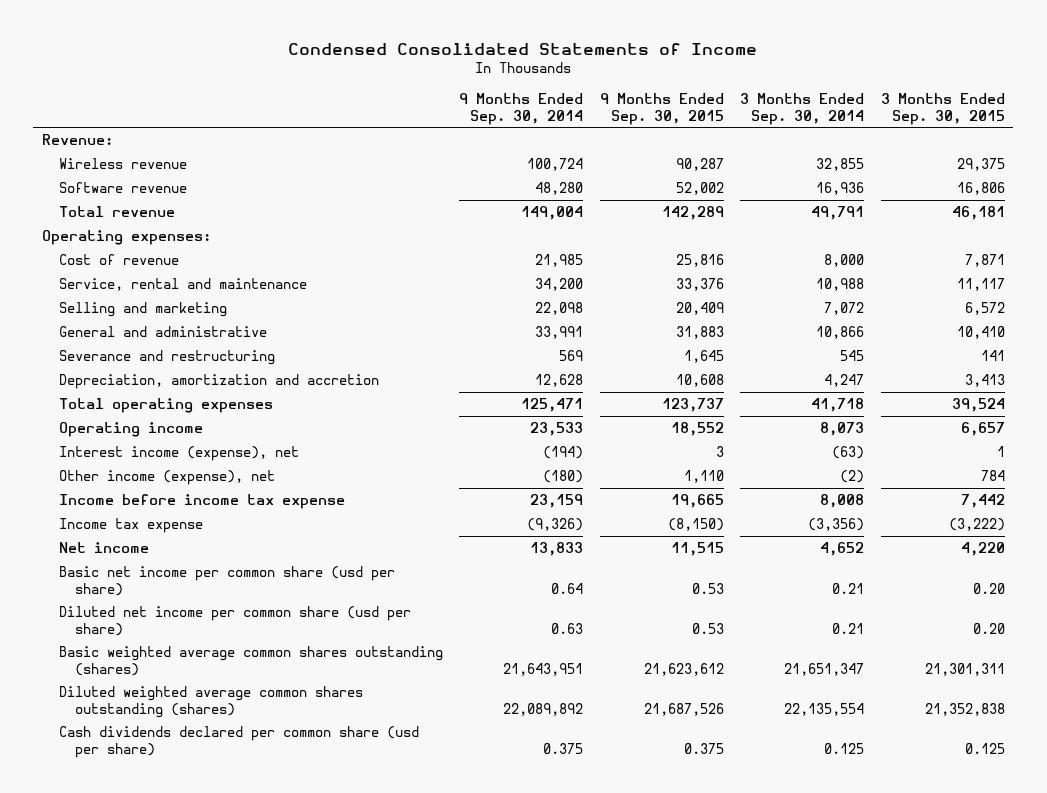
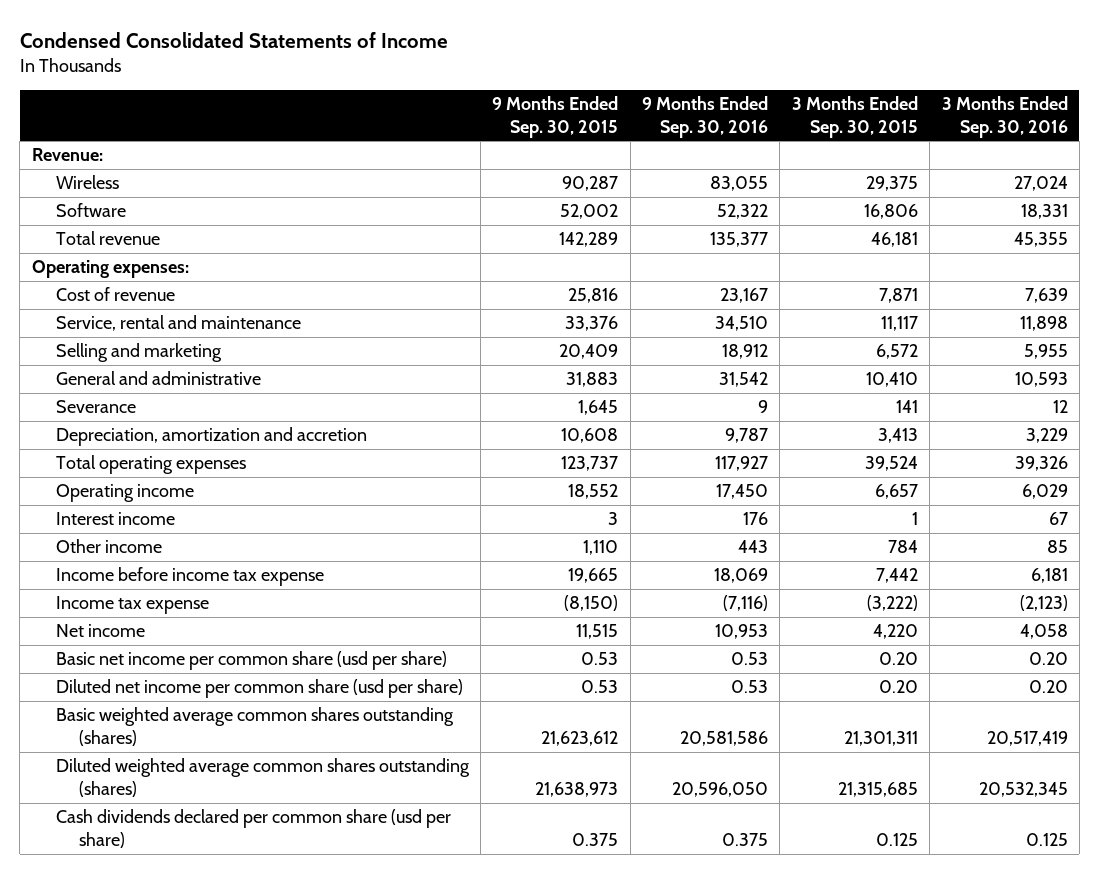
- | 9 Months Ended Sep. 30, 2014 | 9 Months Ended Sep. 30, 2015 | 3 Months Ended Sep. 30, 2014 | 3 Months Ended Sep. 30, 2015
+ | 9 Months Ended Sep. 30, 2015 | 9 Months Ended Sep. 30, 2016 | 3 Months Ended Sep. 30, 2015 | 3 Months Ended Sep. 30, 2016
- Wireless revenue | 100,724 | 90,287 | 32,855 | 29,375
- Software revenue | 48,280 | 52,002 | 16,936 | 16,806
+ Wireless | 90,287 | 83,055 | 29,375 | 27,024
+ Software | 52,002 | 52,322 | 16,806 | 18,331
- Severance and restructuring | 569 | 1,645 | 545 | 141
+ Severance | 1,645 | 9 | 141 | 12
- Interest income (expense), net | (194) | 3 | (63) | 1
- Other income (expense), net | (180) | 1,110 | (2) | 784
+ Interest income | 3 | 176 | 1 | 67
+ Other income | 1,110 | 443 | 784 | 85
- Diluted weighted average common shares outstanding (shares) | 22,089,892 | 21,687,526 | 22,135,554 | 21,352,838
+ Diluted weighted average common shares outstanding (shares) | 21,638,973 | 20,596,050 | 21,315,685 | 20,532,345

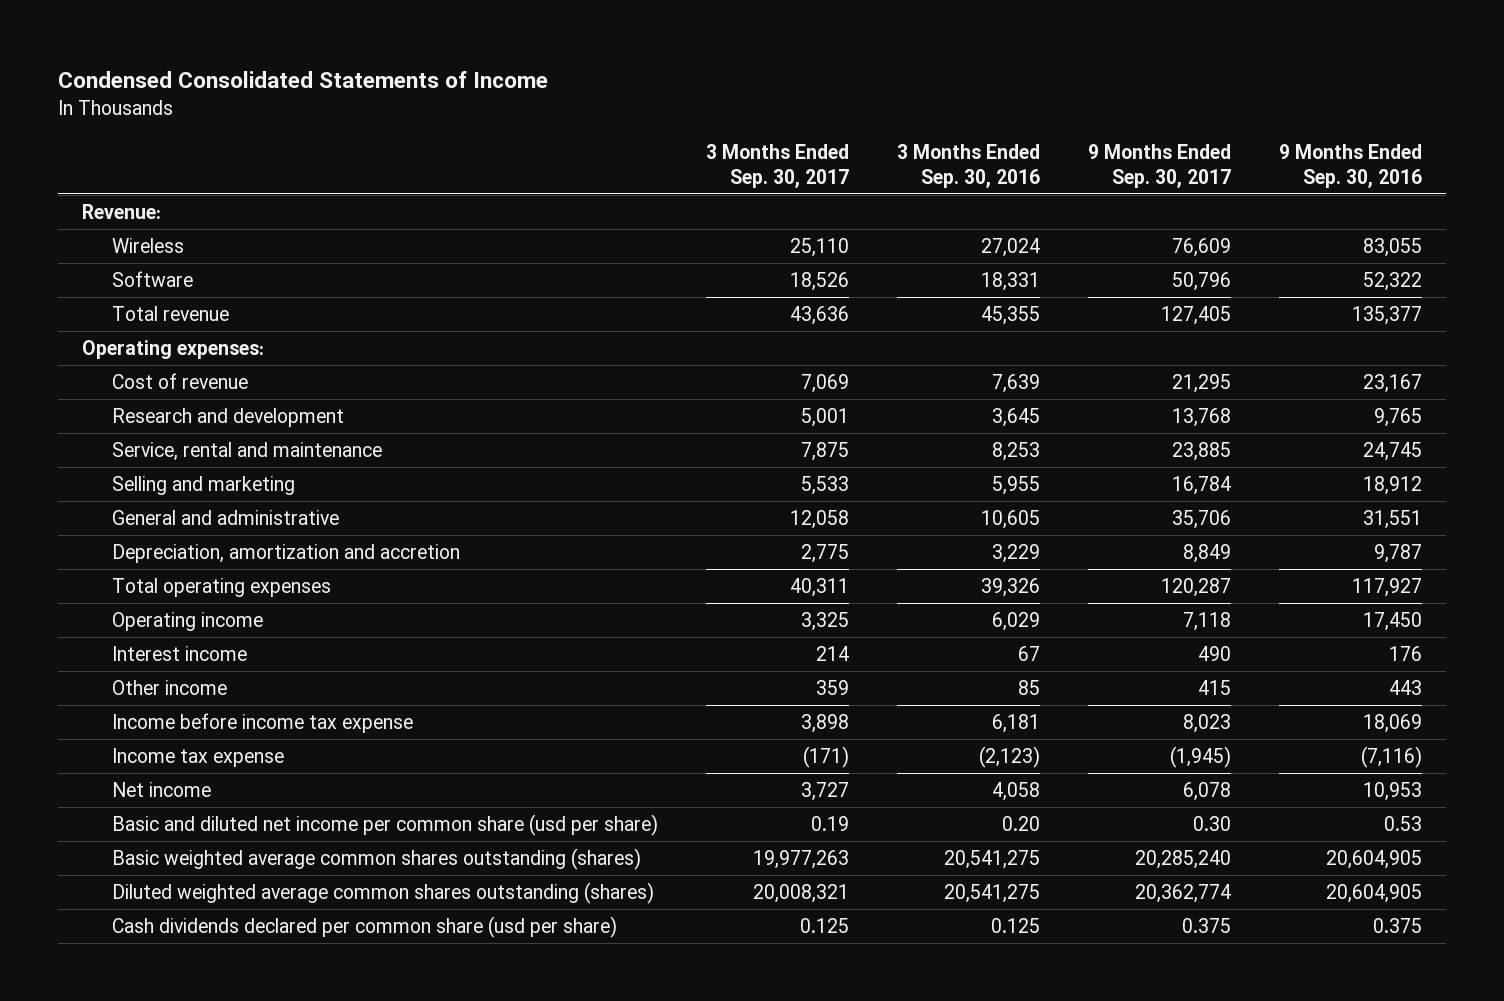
- | 9 Months Ended Sep. 30, 2015 | 9 Months Ended Sep. 30, 2016 | 3 Months Ended Sep. 30, 2015 | 3 Months Ended Sep. 30, 2016
+ | 3 Months Ended Sep. 30, 2017 | 3 Months Ended Sep. 30, 2016 | 9 Months Ended Sep. 30, 2017 | 9 Months Ended Sep. 30, 2016
- Service, rental and maintenance | 33,376 | 34,510 | 11,117 | 11,898
+ Research and development | 5,001 | 3,645 | 13,768 | 9,765
+ Service, rental and maintenance | 7,875 | 8,253 | 23,885 | 24,745
- General and administrative | 31,883 | 31,542 | 10,410 | 10,593
- Severance | 1,645 | 9 | 141 | 12
+ General and administrative | 12,058 | 10,605 | 35,706 | 31,551
- Basic net income per common share (usd per share) | 0.53 | 0.53 | 0.20 | 0.20
- Diluted net income per common share (usd per share) | 0.53 | 0.53 | 0.20 | 0.20
- Basic weighted average common shares outstanding (shares) | 21,623,612 | 20,581,586 | 21,301,311 | 20,517,419
- Diluted weighted average common shares outstanding (shares) | 21,638,973 | 20,596,050 | 21,315,685 | 20,532,345
+ Basic and diluted net income per common share (usd per share) | 0.19 | 0.20 | 0.30 | 0.53
+ Basic weighted average common shares outstanding (shares) | 19,977,263 | 20,541,275 | 20,285,240 | 20,604,905
+ Diluted weighted average common shares outstanding (shares) | 20,008,321 | 20,541,275 | 20,362,774 | 20,604,905

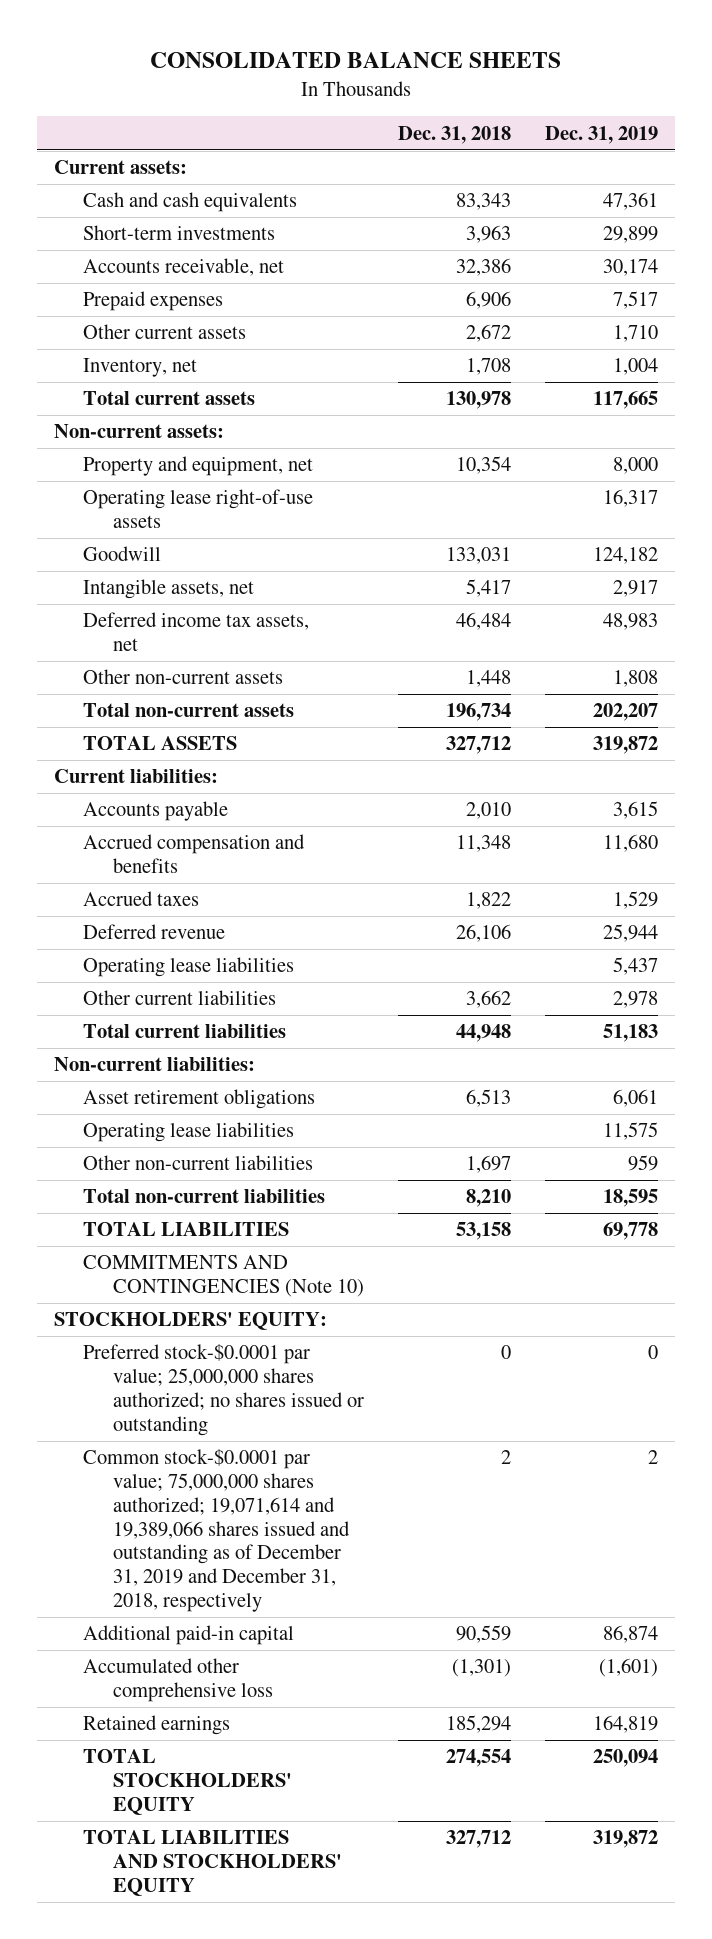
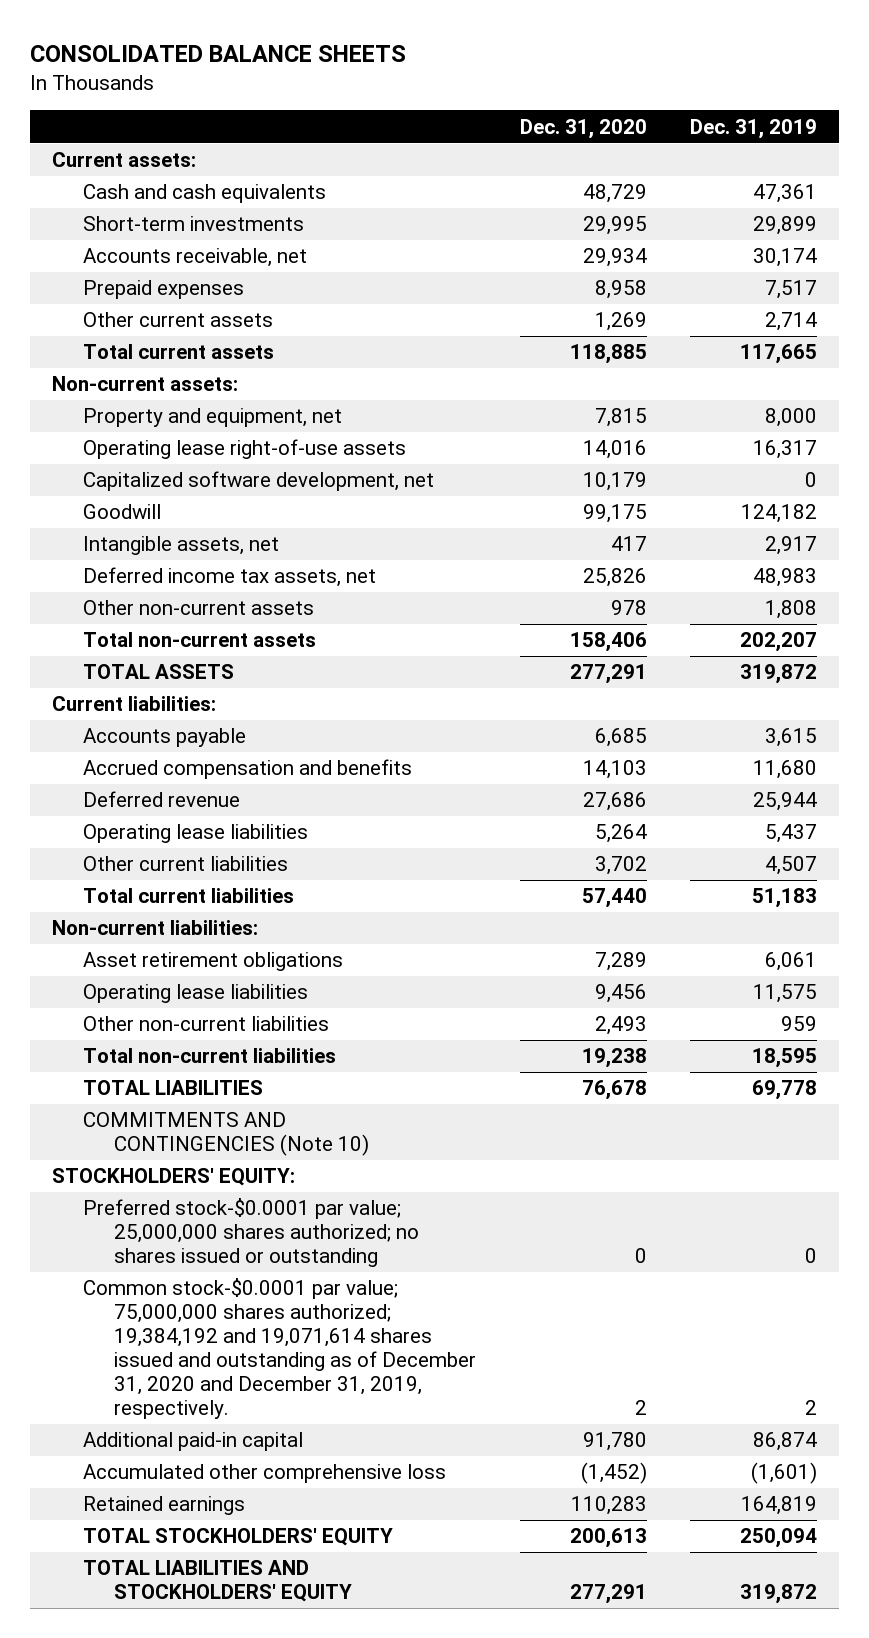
- | Dec. 31, 2018 | Dec. 31, 2019
+ | Dec. 31, 2020 | Dec. 31, 2019
- Other current assets | 2,672 | 1,710
- Inventory, net | 1,708 | 1,004
+ Other current assets | 1,269 | 2,714
+ Capitalized software development, net | 10,179 | 0
- Accrued taxes | 1,822 | 1,529
- Other current liabilities | 3,662 | 2,978
+ Other current liabilities | 3,702 | 4,507
- Common stock-$0.0001 par value; 75,000,000 shares authorized; 19,071,614 and 19,389,066 shares issued and outstanding as of December 31, 2019 and December 31, 2018, respectively | 2 | 2
+ Common stock-$0.0001 par value; 75,000,000 shares authorized; 19,384,192 and 19,071,614 shares issued and outstanding as of December 31, 2020 and December 31, 2019, respectively. | 2 | 2

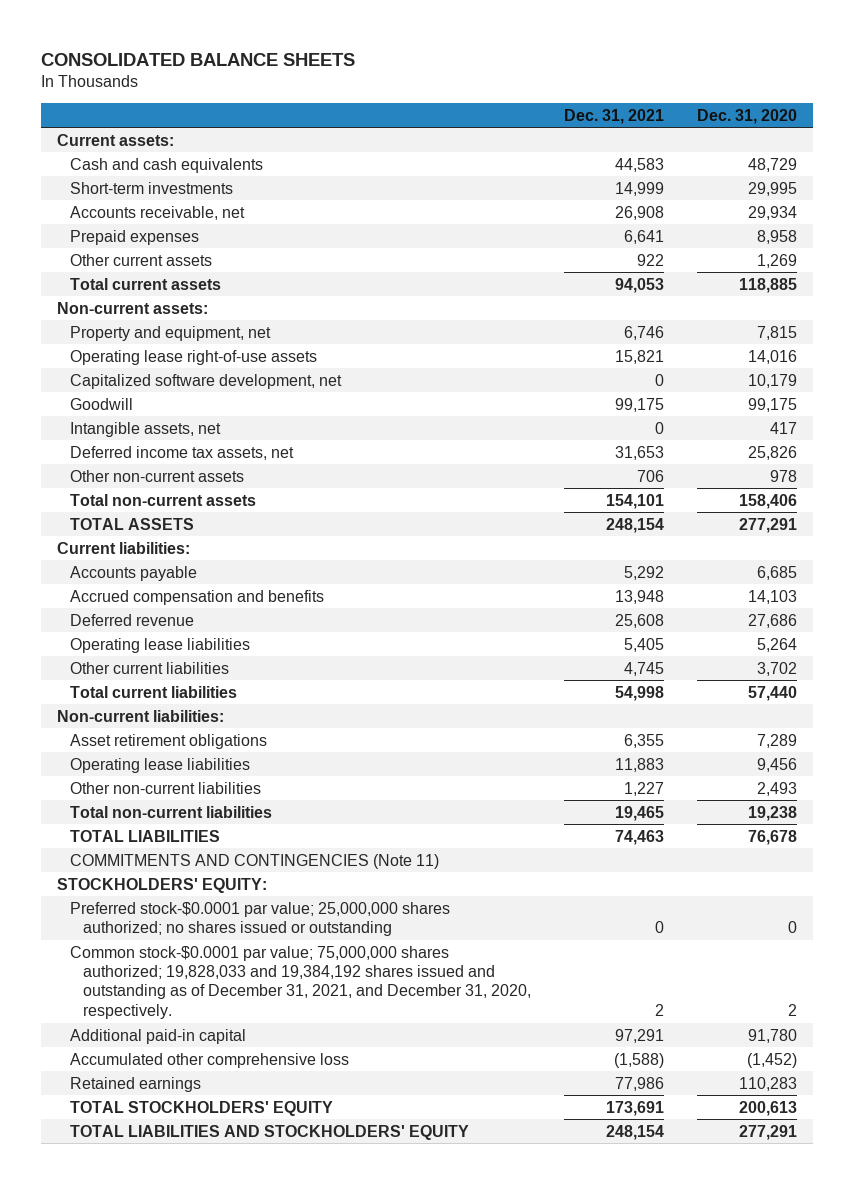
- | Dec. 31, 2020 | Dec. 31, 2019
+ | Dec. 31, 2021 | Dec. 31, 2020
- COMMITMENTS AND CONTINGENCIES (Note 10)
+ COMMITMENTS AND CONTINGENCIES (Note 11)
- Common stock-$0.0001 par value; 75,000,000 shares authorized; 19,384,192 and 19,071,614 shares issued and outstanding as of December 31, 2020 and December 31, 2019, respectively. | 2 | 2
+ Common stock-$0.0001 par value; 75,000,000 shares authorized; 19,828,033 and 19,384,192 shares issued and outstanding as of December 31, 2021, and December 31, 2020, respectively. | 2 | 2

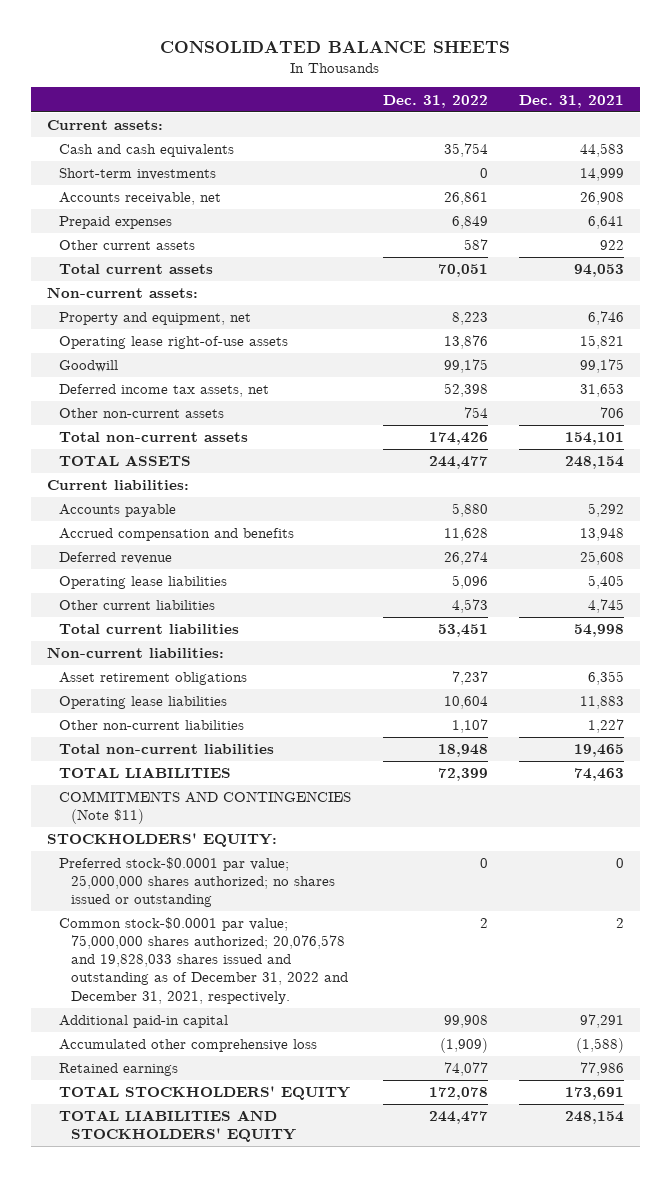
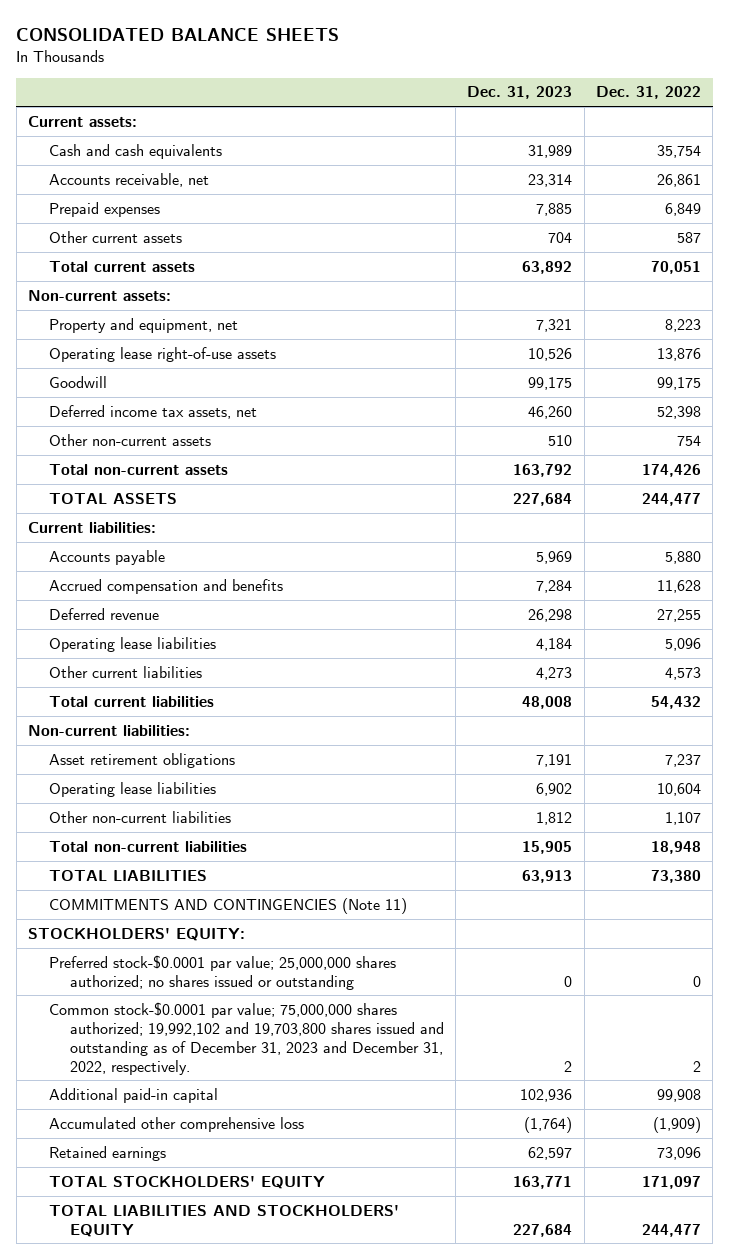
- | Dec. 31, 2022 | Dec. 31, 2021
+ | Dec. 31, 2023 | Dec. 31, 2022
- Short-term investments | 0 | 14,999
- Deferred revenue | 26,274 | 25,608
+ Deferred revenue | 26,298 | 27,255
- Total current liabilities | 53,451 | 54,998
+ Total current liabilities | 48,008 | 54,432
- TOTAL LIABILITIES | 72,399 | 74,463
- COMMITMENTS AND CONTINGENCIES (Note $11)
+ TOTAL LIABILITIES | 63,913 | 73,380
+ COMMITMENTS AND CONTINGENCIES (Note 11)
- Common stock-$0.0001 par value; 75,000,000 shares authorized; 20,076,578 and 19,828,033 shares issued and outstanding as of December 31, 2022 and December 31, 2021, respectively. | 2 | 2
+ Common stock-$0.0001 par value; 75,000,000 shares authorized; 19,992,102 and 19,703,800 shares issued and outstanding as of December 31, 2023 and December 31, 2022, respectively. | 2 | 2
- Retained earnings | 74,077 | 77,986
- TOTAL STOCKHOLDERS' EQUITY | 172,078 | 173,691
+ Retained earnings | 62,597 | 73,096
+ TOTAL STOCKHOLDERS' EQUITY | 163,771 | 171,097

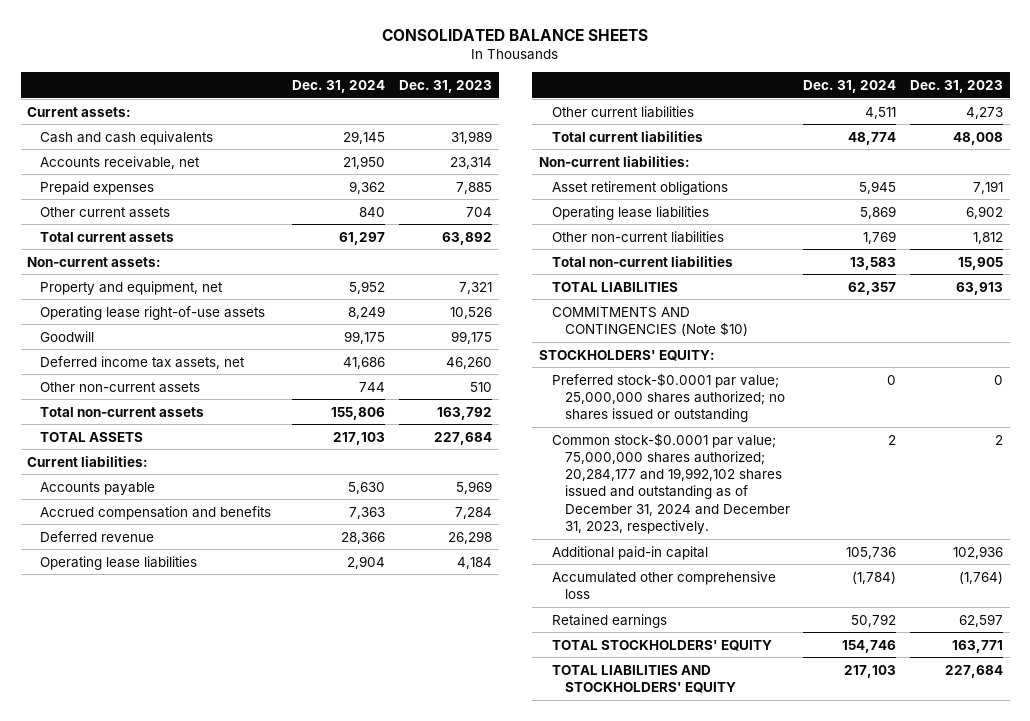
- | Dec. 31, 2023 | Dec. 31, 2022
+ | Dec. 31, 2024 | Dec. 31, 2023
- COMMITMENTS AND CONTINGENCIES (Note 11)
+ COMMITMENTS AND CONTINGENCIES (Note $10)
- Common stock-$0.0001 par value; 75,000,000 shares authorized; 19,992,102 and 19,703,800 shares issued and outstanding as of December 31, 2023 and December 31, 2022, respectively. | 2 | 2
+ Common stock-$0.0001 par value; 75,000,000 shares authorized; 20,284,177 and 19,992,102 shares issued and outstanding as of December 31, 2024 and December 31, 2023, respectively. | 2 | 2

